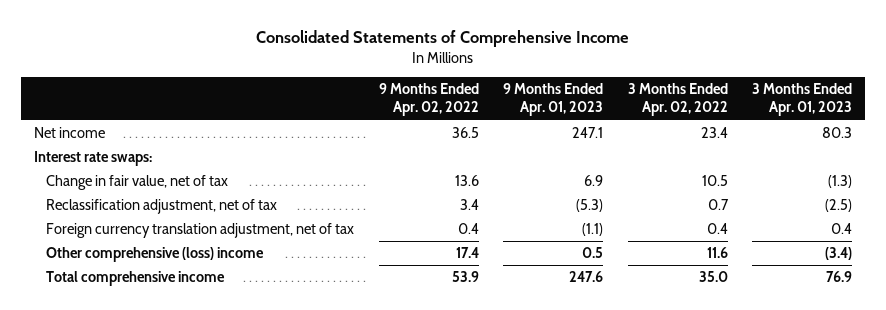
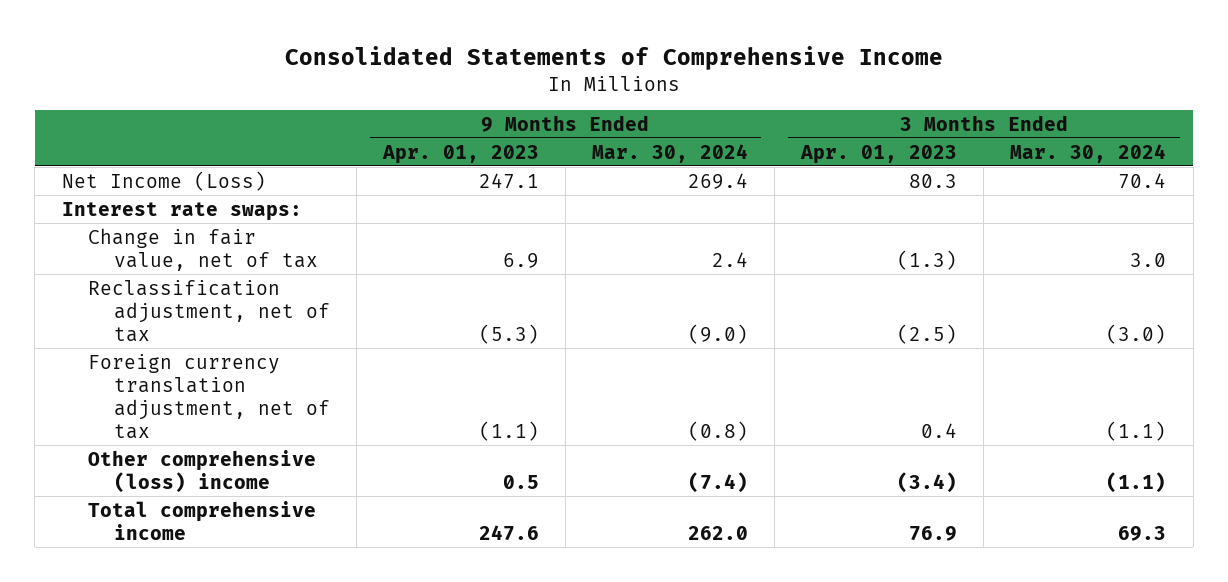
- | 9 Months Ended Apr. 02, 2022 | 9 Months Ended Apr. 01, 2023 | 3 Months Ended Apr. 02, 2022 | 3 Months Ended Apr. 01, 2023
+ | 9 Months Ended Apr. 01, 2023 | 9 Months Ended Mar. 30, 2024 | 3 Months Ended Apr. 01, 2023 | 3 Months Ended Mar. 30, 2024
- Net income | 36.5 | 247.1 | 23.4 | 80.3
+ Net Income (Loss) | 247.1 | 269.4 | 80.3 | 70.4

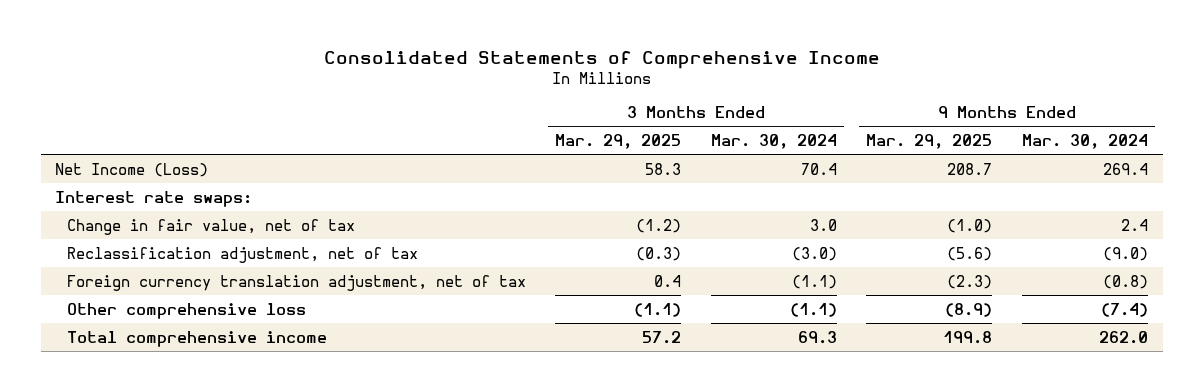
- | 9 Months Ended Apr. 01, 2023 | 9 Months Ended Mar. 30, 2024 | 3 Months Ended Apr. 01, 2023 | 3 Months Ended Mar. 30, 2024
+ | 3 Months Ended Mar. 29, 2025 | 3 Months Ended Mar. 30, 2024 | 9 Months Ended Mar. 29, 2025 | 9 Months Ended Mar. 30, 2024
- Other comprehensive (loss) income | 0.5 | (7.4) | (3.4) | (1.1)
+ Other comprehensive loss | (1.1) | (1.1) | (8.9) | (7.4)

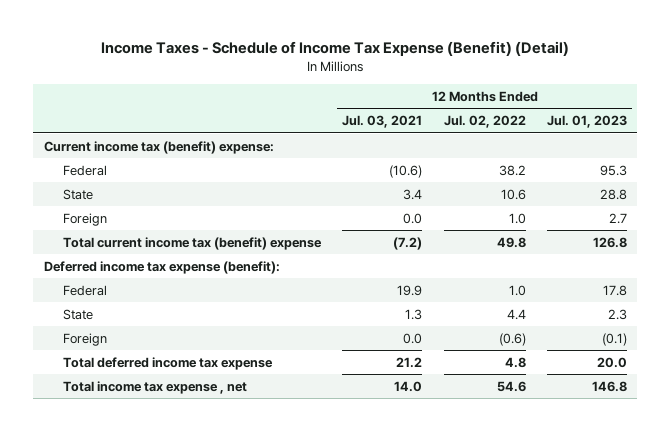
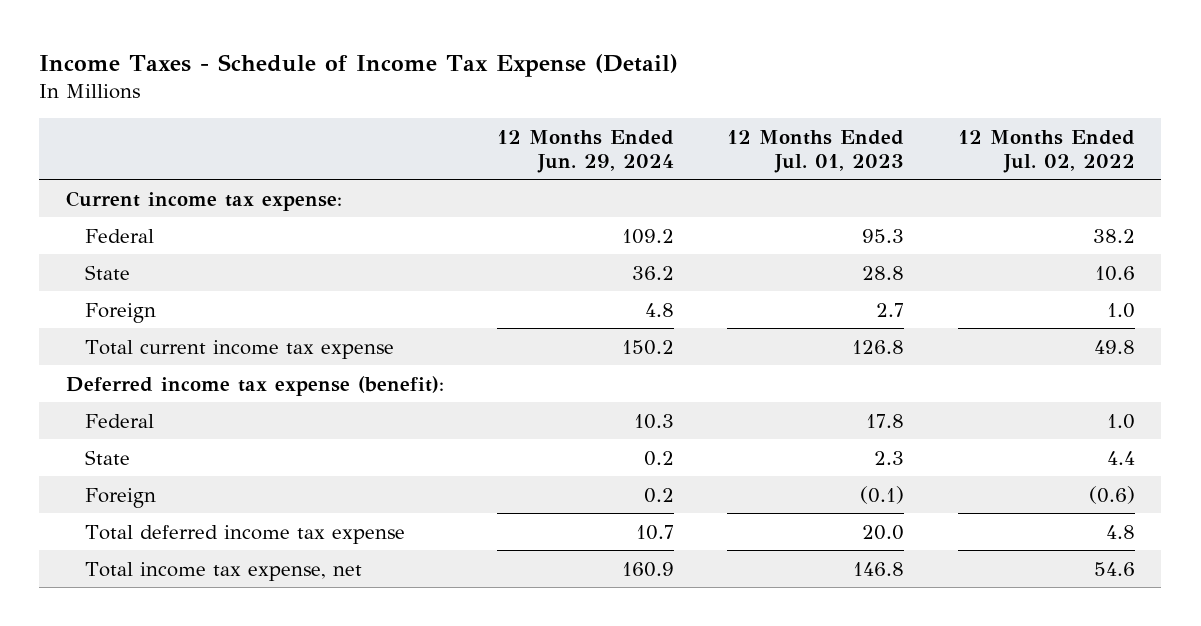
- Income Taxes - Schedule of Income Tax Expense (Benefit) (Detail)
+ Income Taxes - Schedule of Income Tax Expense (Detail)
- | 12 Months Ended Jul. 03, 2021 | 12 Months Ended Jul. 02, 2022 | 12 Months Ended Jul. 01, 2023
+ | 12 Months Ended Jun. 29, 2024 | 12 Months Ended Jul. 01, 2023 | 12 Months Ended Jul. 02, 2022
- Current income tax (benefit) expense:
+ Current income tax expense:
- Total current income tax (benefit) expense | (7.2) | 49.8 | 126.8
+ Total current income tax expense | 150.2 | 126.8 | 49.8
- Total income tax expense , net | 14.0 | 54.6 | 146.8
+ Total income tax expense, net | 160.9 | 146.8 | 54.6

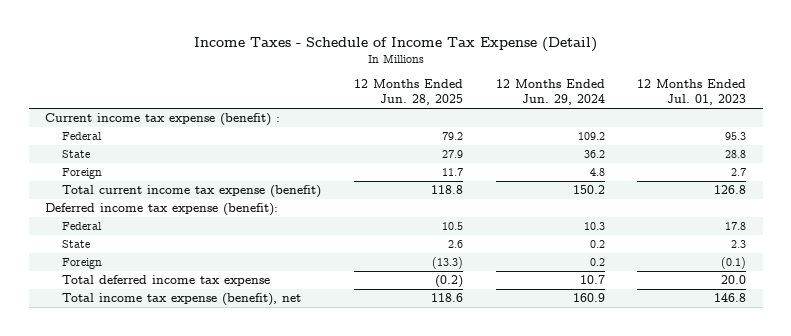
- | 12 Months Ended Jun. 29, 2024 | 12 Months Ended Jul. 01, 2023 | 12 Months Ended Jul. 02, 2022
+ | 12 Months Ended Jun. 28, 2025 | 12 Months Ended Jun. 29, 2024 | 12 Months Ended Jul. 01, 2023
- Current income tax expense:
+ Current income tax expense (benefit) :
- Total current income tax expense | 150.2 | 126.8 | 49.8
+ Total current income tax expense (benefit) | 118.8 | 150.2 | 126.8
- Total income tax expense, net | 160.9 | 146.8 | 54.6
+ Total income tax expense (benefit), net | 118.6 | 160.9 | 146.8

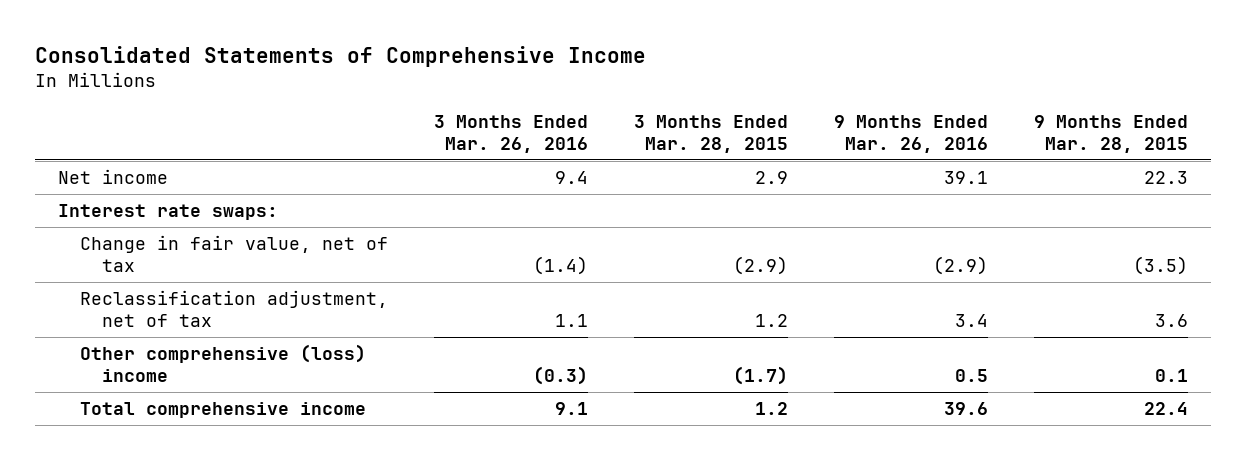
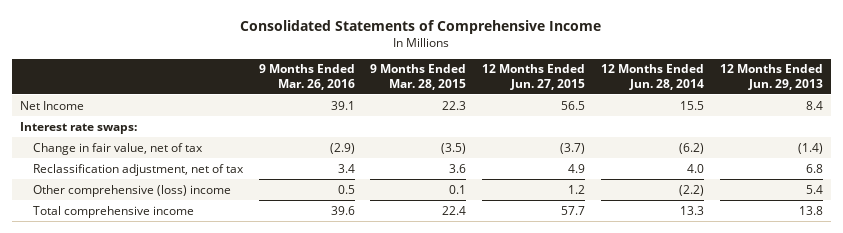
- | 3 Months Ended Mar. 26, 2016 | 3 Months Ended Mar. 28, 2015 | 9 Months Ended Mar. 26, 2016 | 9 Months Ended Mar. 28, 2015
+ | 9 Months Ended Mar. 26, 2016 | 9 Months Ended Mar. 28, 2015 | 12 Months Ended Jun. 27, 2015 | 12 Months Ended Jun. 28, 2014 | 12 Months Ended Jun. 29, 2013
- Net income | 9.4 | 2.9 | 39.1 | 22.3
+ Net Income | 39.1 | 22.3 | 56.5 | 15.5 | 8.4

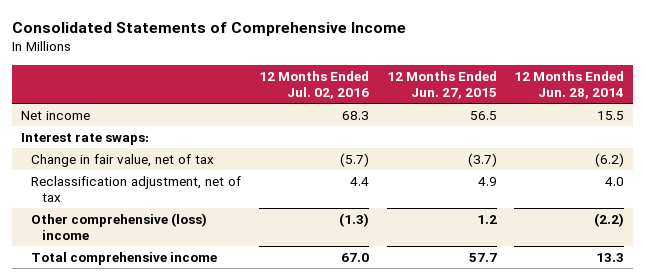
- | 9 Months Ended Mar. 26, 2016 | 9 Months Ended Mar. 28, 2015 | 12 Months Ended Jun. 27, 2015 | 12 Months Ended Jun. 28, 2014 | 12 Months Ended Jun. 29, 2013
+ | 12 Months Ended Jul. 02, 2016 | 12 Months Ended Jun. 27, 2015 | 12 Months Ended Jun. 28, 2014
- Net Income | 39.1 | 22.3 | 56.5 | 15.5 | 8.4
+ Net income | 68.3 | 56.5 | 15.5

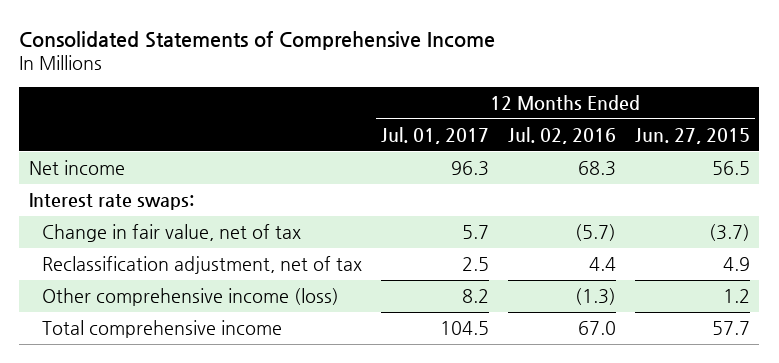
- | 12 Months Ended Jul. 02, 2016 | 12 Months Ended Jun. 27, 2015 | 12 Months Ended Jun. 28, 2014
+ | 12 Months Ended Jul. 01, 2017 | 12 Months Ended Jul. 02, 2016 | 12 Months Ended Jun. 27, 2015
- Other comprehensive (loss) income | (1.3) | 1.2 | (2.2)
+ Other comprehensive income (loss) | 8.2 | (1.3) | 1.2

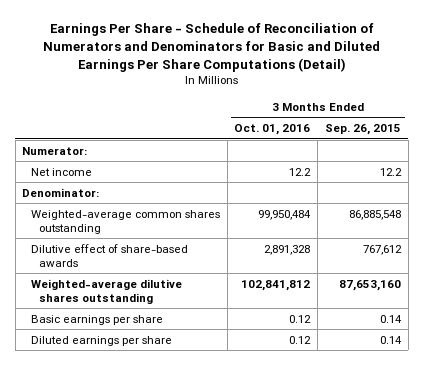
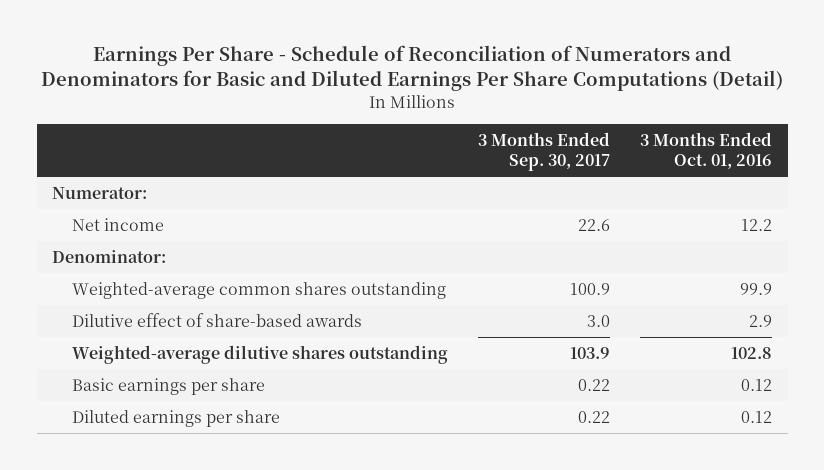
- | 3 Months Ended Oct. 01, 2016 | 3 Months Ended Sep. 26, 2015
+ | 3 Months Ended Sep. 30, 2017 | 3 Months Ended Oct. 01, 2016
- Weighted-average common shares outstanding | 99,950,484 | 86,885,548
- Dilutive effect of share-based awards | 2,891,328 | 767,612
- Weighted-average dilutive shares outstanding | 102,841,812 | 87,653,160
+ Weighted-average common shares outstanding | 100.9 | 99.9
+ Dilutive effect of share-based awards | 3.0 | 2.9
+ Weighted-average dilutive shares outstanding | 103.9 | 102.8

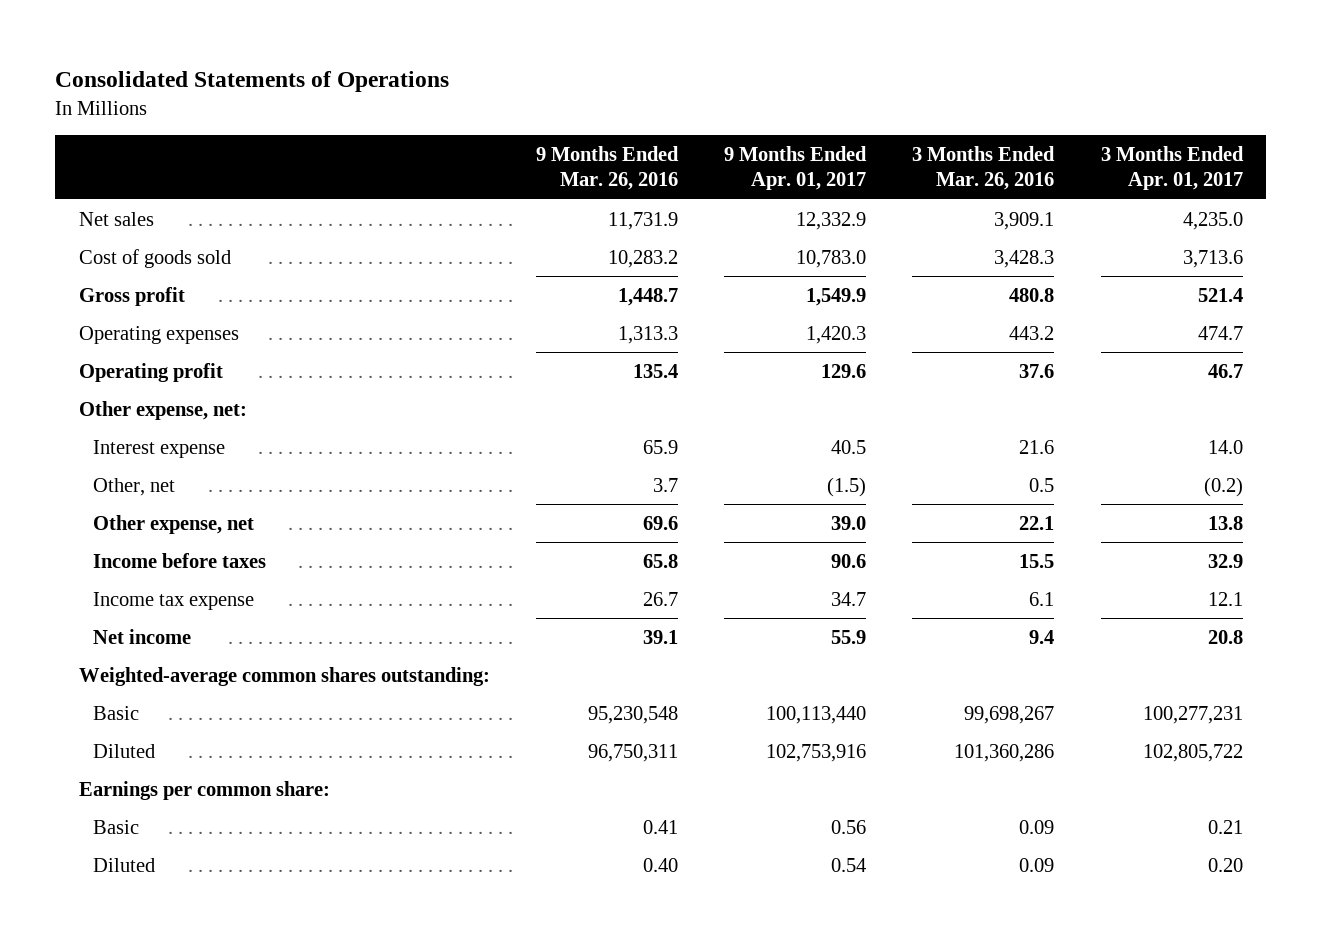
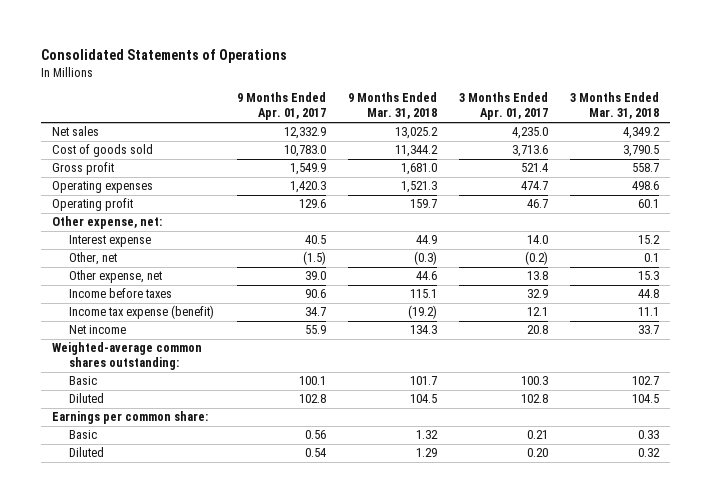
- | 9 Months Ended Mar. 26, 2016 | 9 Months Ended Apr. 01, 2017 | 3 Months Ended Mar. 26, 2016 | 3 Months Ended Apr. 01, 2017
+ | 9 Months Ended Apr. 01, 2017 | 9 Months Ended Mar. 31, 2018 | 3 Months Ended Apr. 01, 2017 | 3 Months Ended Mar. 31, 2018
- Income tax expense | 26.7 | 34.7 | 6.1 | 12.1
+ Income tax expense (benefit) | 34.7 | (19.2) | 12.1 | 11.1
- Basic | 95,230,548 | 100,113,440 | 99,698,267 | 100,277,231
- Diluted | 96,750,311 | 102,753,916 | 101,360,286 | 102,805,722
+ Basic | 100.1 | 101.7 | 100.3 | 102.7
+ Diluted | 102.8 | 104.5 | 102.8 | 104.5

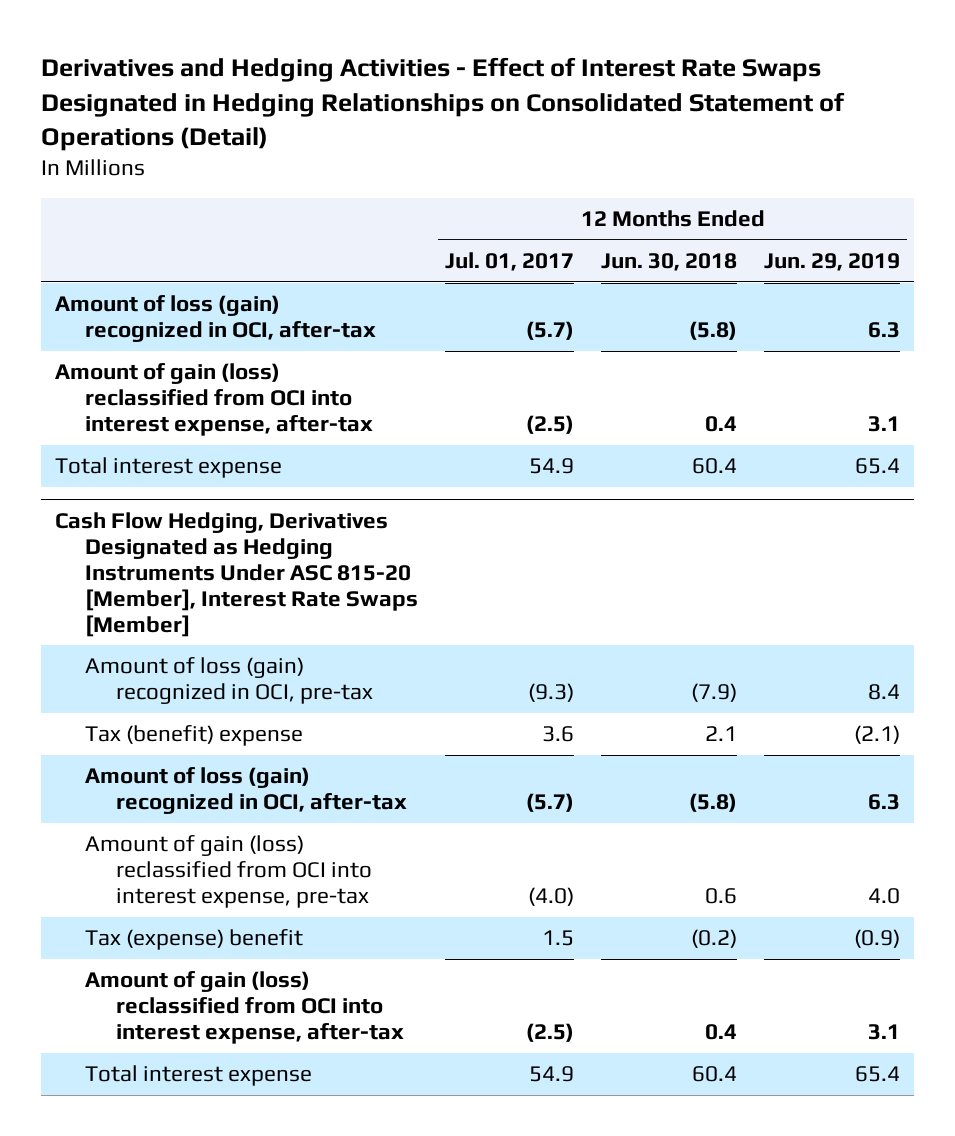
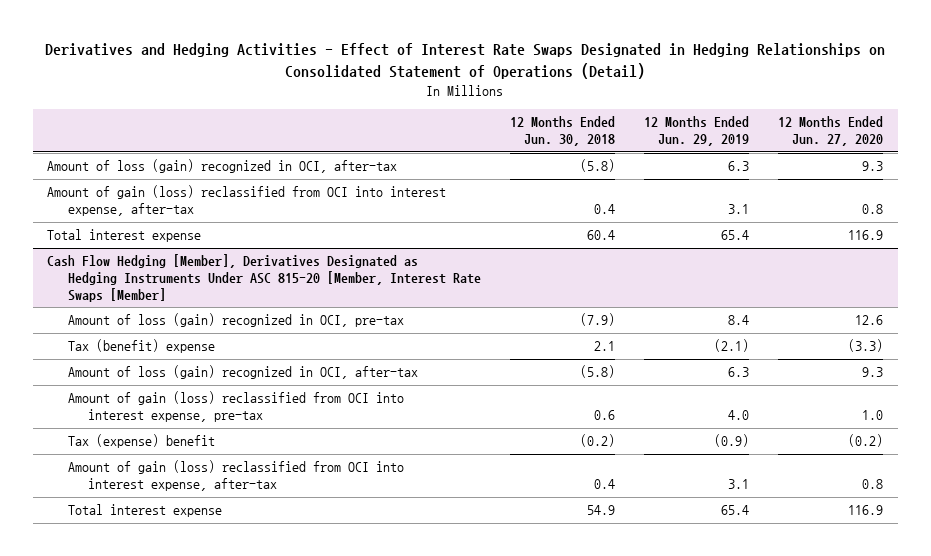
- | 12 Months Ended Jul. 01, 2017 | 12 Months Ended Jun. 30, 2018 | 12 Months Ended Jun. 29, 2019
+ | 12 Months Ended Jun. 30, 2018 | 12 Months Ended Jun. 29, 2019 | 12 Months Ended Jun. 27, 2020
- Cash Flow Hedging, Derivatives Designated as Hedging Instruments Under ASC 815-20 [Member], Interest Rate Swaps [Member]
+ Cash Flow Hedging [Member], Derivatives Designated as Hedging Instruments Under ASC 815-20 [Member, Interest Rate Swaps [Member]
- Total interest expense | 54.9 | 60.4 | 65.4
+ Total interest expense | 54.9 | 65.4 | 116.9

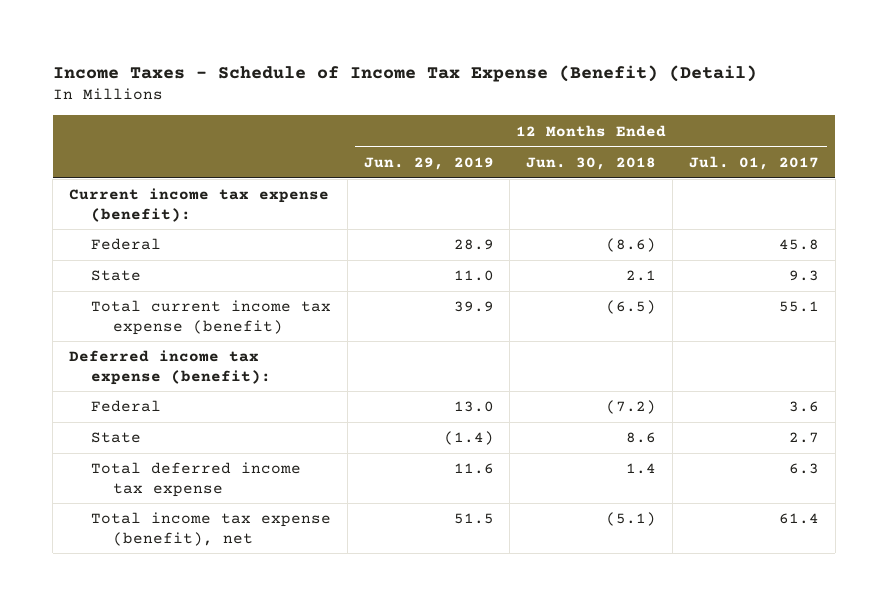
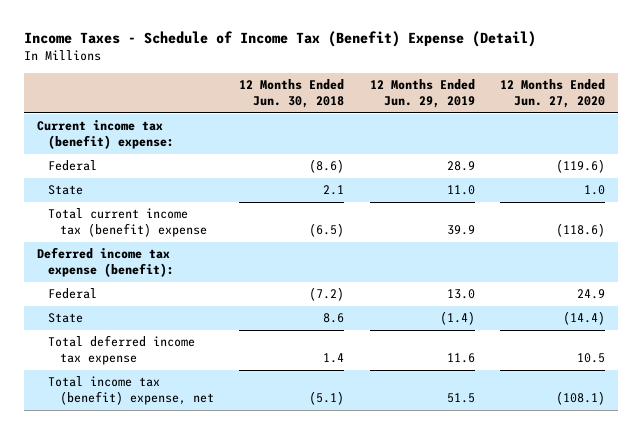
- Income Taxes - Schedule of Income Tax Expense (Benefit) (Detail)
+ Income Taxes - Schedule of Income Tax (Benefit) Expense (Detail)
- | 12 Months Ended Jun. 29, 2019 | 12 Months Ended Jun. 30, 2018 | 12 Months Ended Jul. 01, 2017
+ | 12 Months Ended Jun. 30, 2018 | 12 Months Ended Jun. 29, 2019 | 12 Months Ended Jun. 27, 2020
- Current income tax expense (benefit):
+ Current income tax (benefit) expense:
- Total current income tax expense (benefit) | 39.9 | (6.5) | 55.1
+ Total current income tax (benefit) expense | (6.5) | 39.9 | (118.6)
- Total income tax expense (benefit), net | 51.5 | (5.1) | 61.4
+ Total income tax (benefit) expense, net | (5.1) | 51.5 | (108.1)

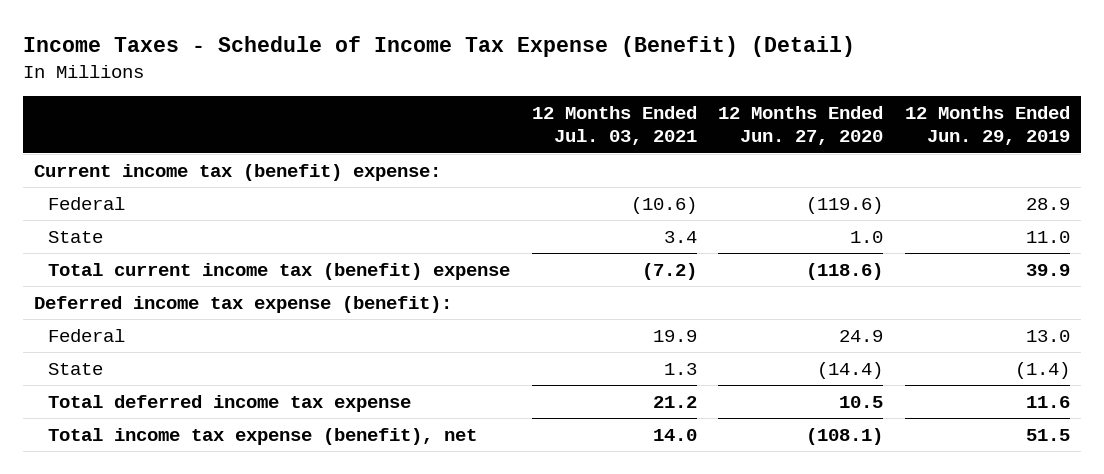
- Income Taxes - Schedule of Income Tax (Benefit) Expense (Detail)
+ Income Taxes - Schedule of Income Tax Expense (Benefit) (Detail)
- | 12 Months Ended Jun. 30, 2018 | 12 Months Ended Jun. 29, 2019 | 12 Months Ended Jun. 27, 2020
+ | 12 Months Ended Jul. 03, 2021 | 12 Months Ended Jun. 27, 2020 | 12 Months Ended Jun. 29, 2019
- Total income tax (benefit) expense, net | (5.1) | 51.5 | (108.1)
+ Total income tax expense (benefit), net | 14.0 | (108.1) | 51.5

